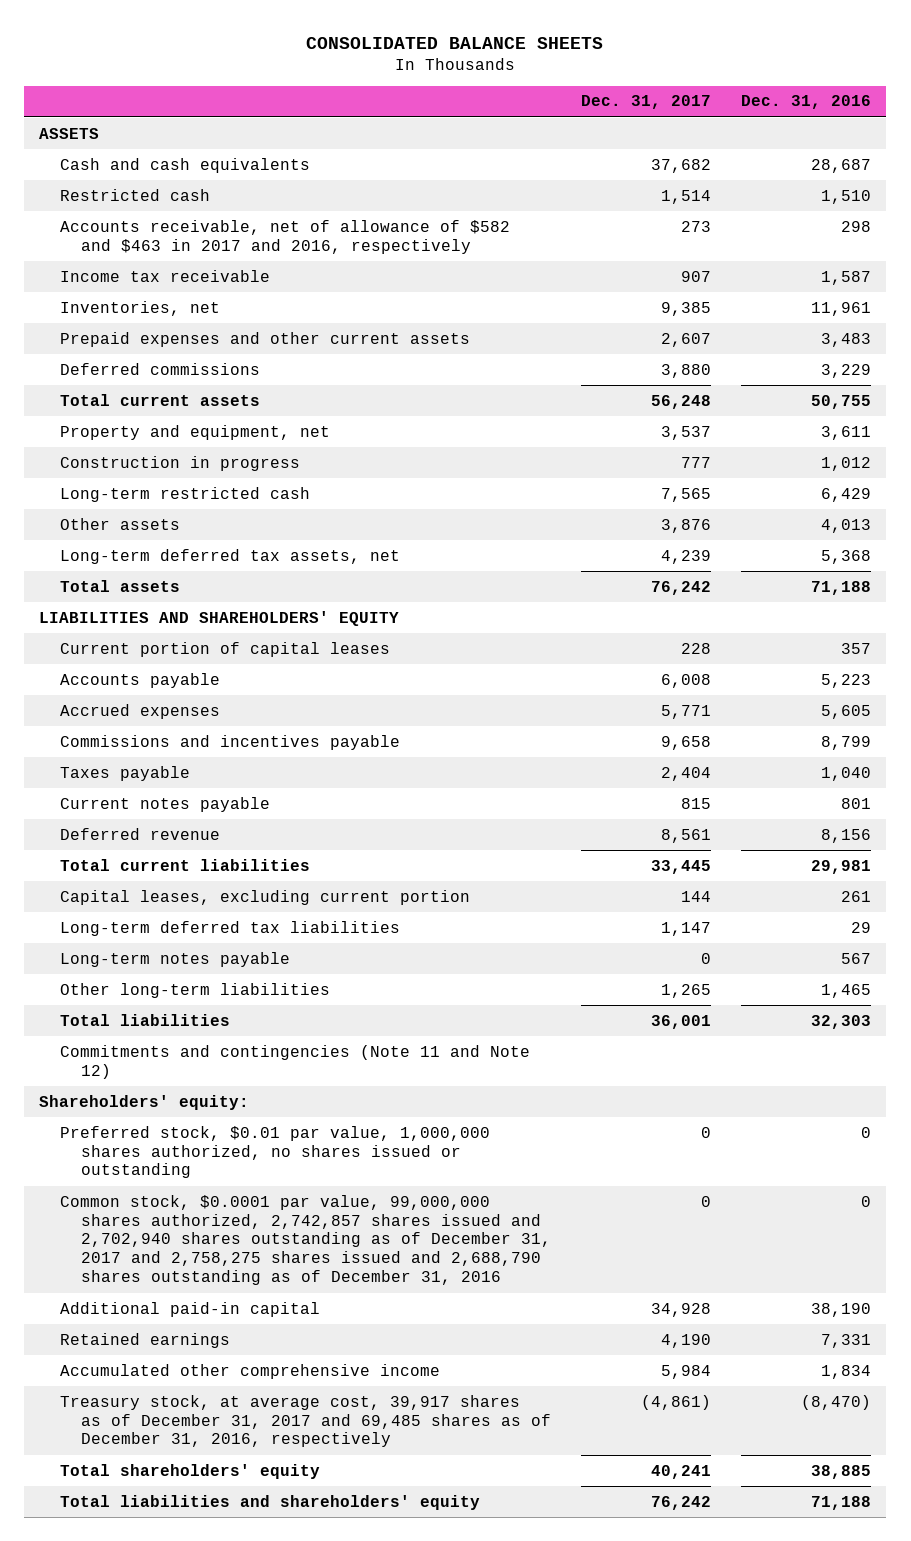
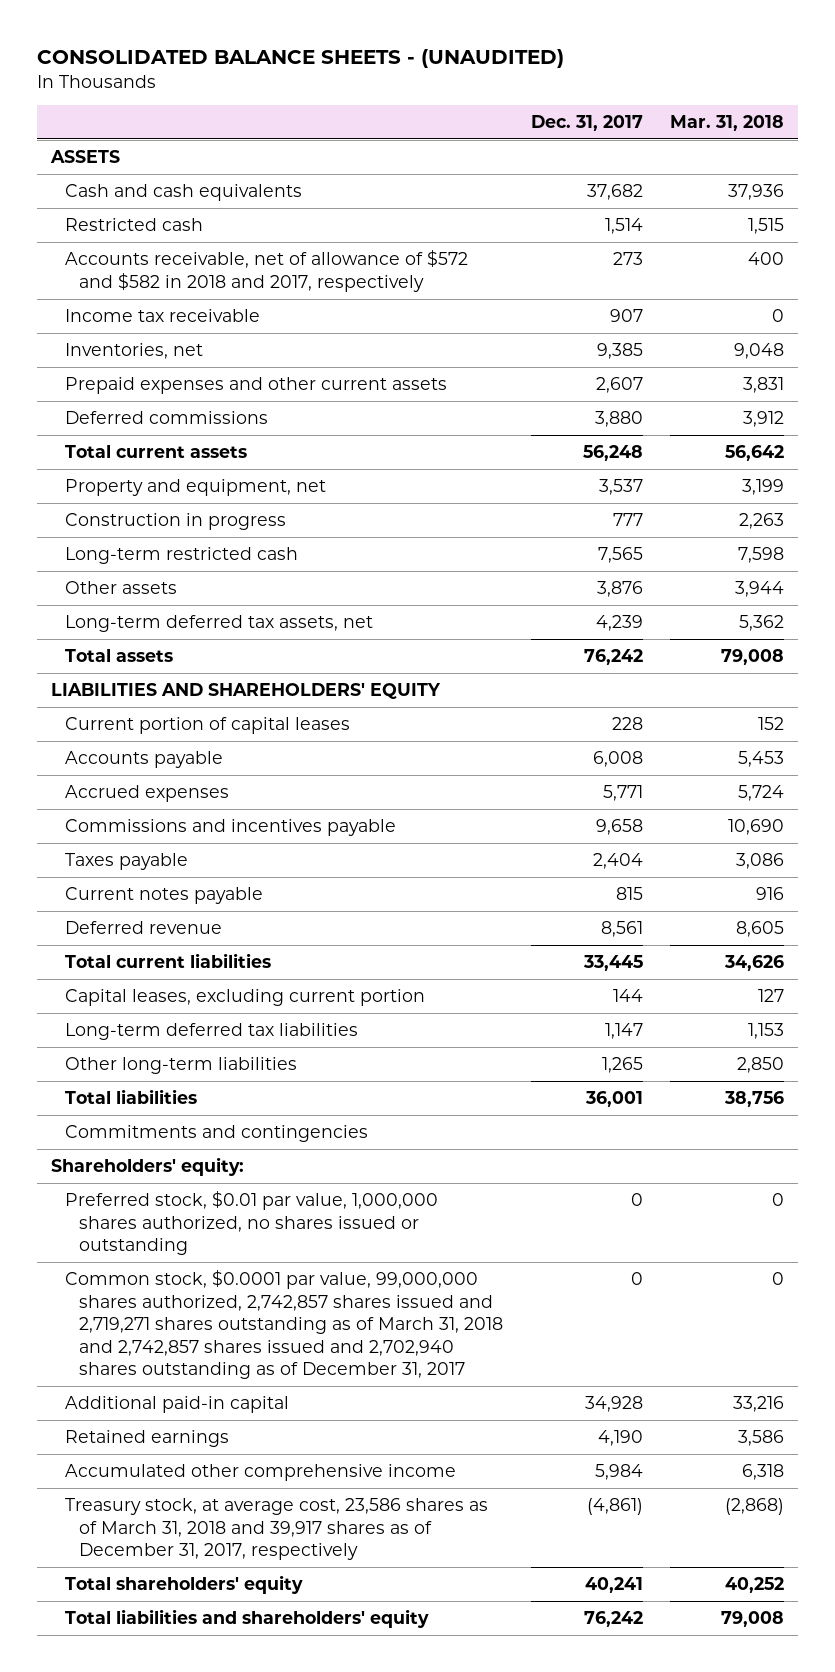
- CONSOLIDATED BALANCE SHEETS
+ CONSOLIDATED BALANCE SHEETS - (UNAUDITED)
- | Dec. 31, 2017 | Dec. 31, 2016
+ | Dec. 31, 2017 | Mar. 31, 2018
- Accounts receivable, net of allowance of $582 and $463 in 2017 and 2016, respectively | 273 | 298
+ Accounts receivable, net of allowance of $572 and $582 in 2018 and 2017, respectively | 273 | 400
- Long-term notes payable | 0 | 567
- Commitments and contingencies (Note 11 and Note 12)
+ Commitments and contingencies
- Common stock, $0.0001 par value, 99,000,000 shares authorized, 2,742,857 shares issued and 2,702,940 shares outstanding as of December 31, 2017 and 2,758,275 shares issued and 2,688,790 shares outstanding as of December 31, 2016 | 0 | 0
+ Common stock, $0.0001 par value, 99,000,000 shares authorized, 2,742,857 shares issued and 2,719,271 shares outstanding as of March 31, 2018 and 2,742,857 shares issued and 2,702,940 shares outstanding as of December 31, 2017 | 0 | 0
- Treasury stock, at average cost, 39,917 shares as of December 31, 2017 and 69,485 shares as of December 31, 2016, respectively | (4,861) | (8,470)
+ Treasury stock, at average cost, 23,586 shares as of March 31, 2018 and 39,917 shares as of December 31, 2017, respectively | (4,861) | (2,868)

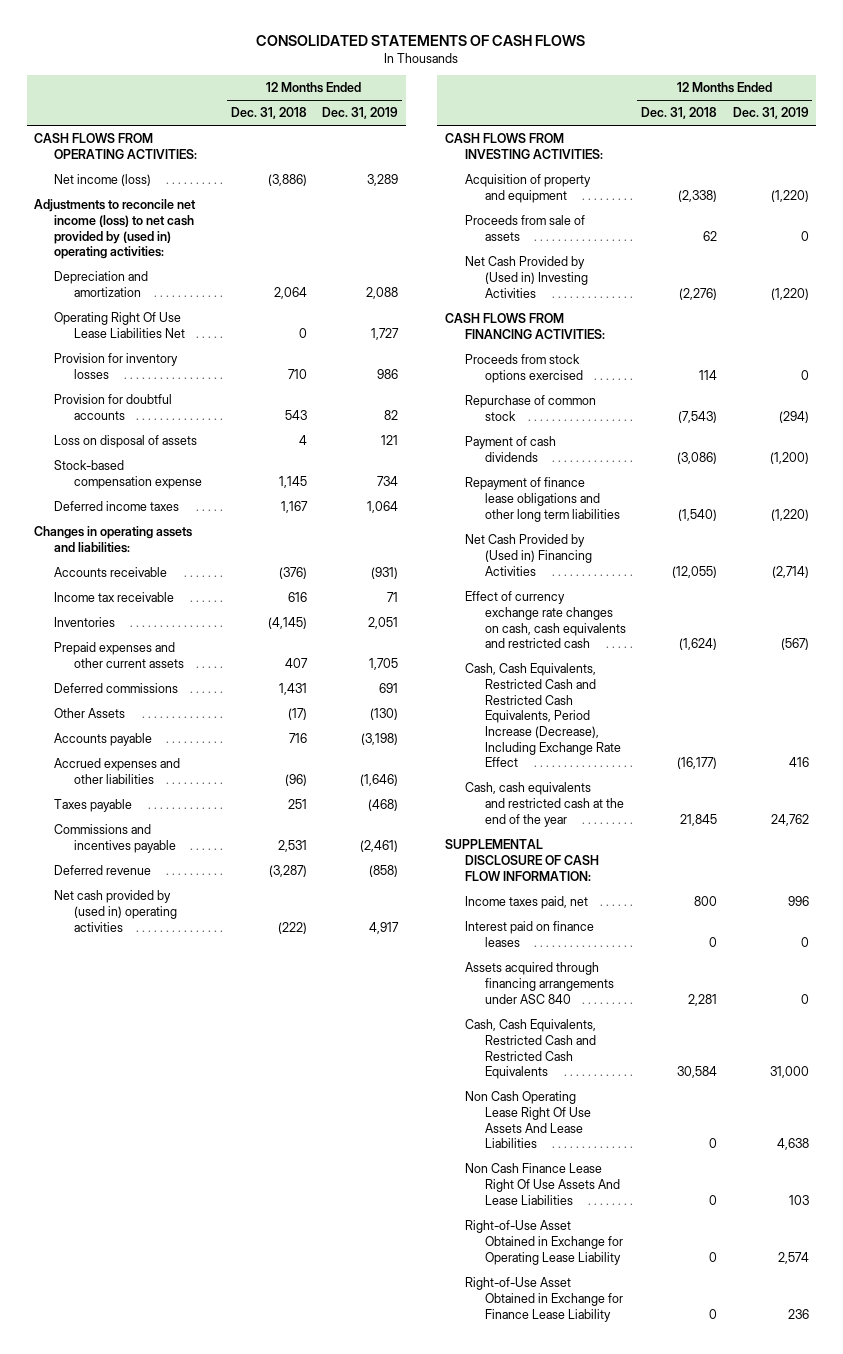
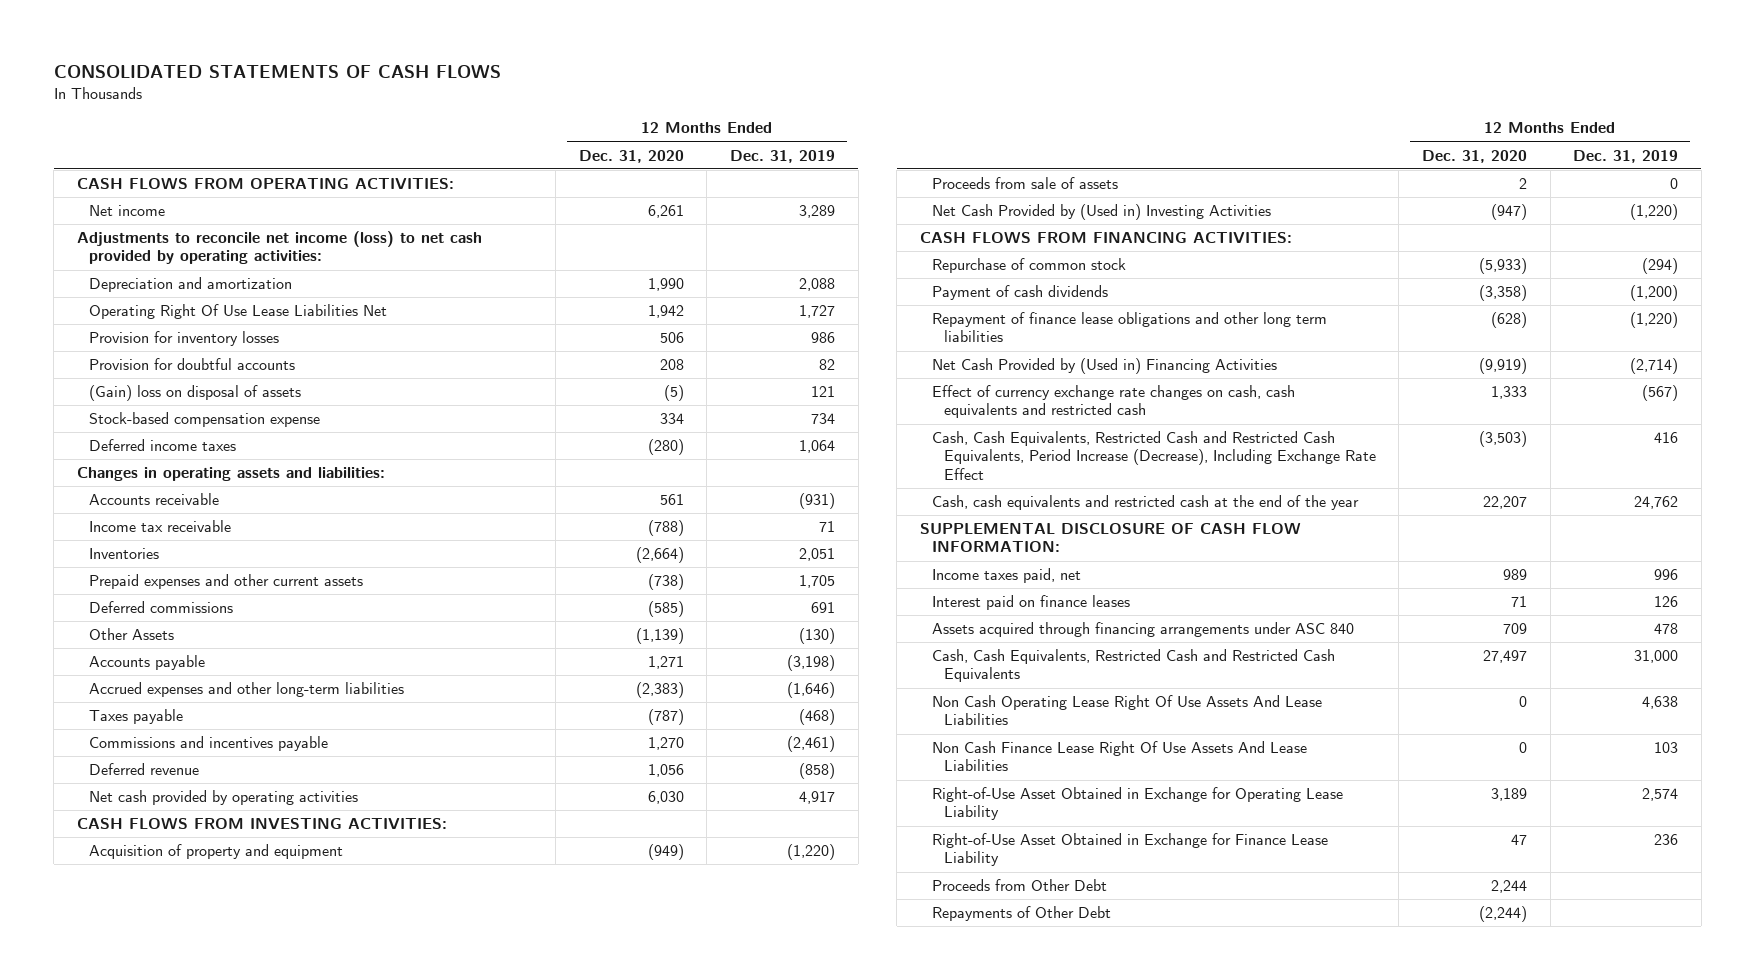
- | 12 Months Ended Dec. 31, 2018 | 12 Months Ended Dec. 31, 2019
+ | 12 Months Ended Dec. 31, 2020 | 12 Months Ended Dec. 31, 2019
- Net income (loss) | (3,886) | 3,289
- Adjustments to reconcile net income (loss) to net cash provided by (used in) operating activities:
+ Net income | 6,261 | 3,289
+ Adjustments to reconcile net income (loss) to net cash provided by operating activities:
- Loss on disposal of assets | 4 | 121
+ (Gain) loss on disposal of assets | (5) | 121
- Accrued expenses and other liabilities | (96) | (1,646)
+ Accrued expenses and other long-term liabilities | (2,383) | (1,646)
- Net cash provided by (used in) operating activities | (222) | 4,917
+ Net cash provided by operating activities | 6,030 | 4,917
- Proceeds from stock options exercised | 114 | 0
- Interest paid on finance leases | 0 | 0
- Assets acquired through financing arrangements under ASC 840 | 2,281 | 0
+ Interest paid on finance leases | 71 | 126
+ Assets acquired through financing arrangements under ASC 840 | 709 | 478
+ Proceeds from Other Debt | 2,244 |
+ Repayments of Other Debt | (2,244) |

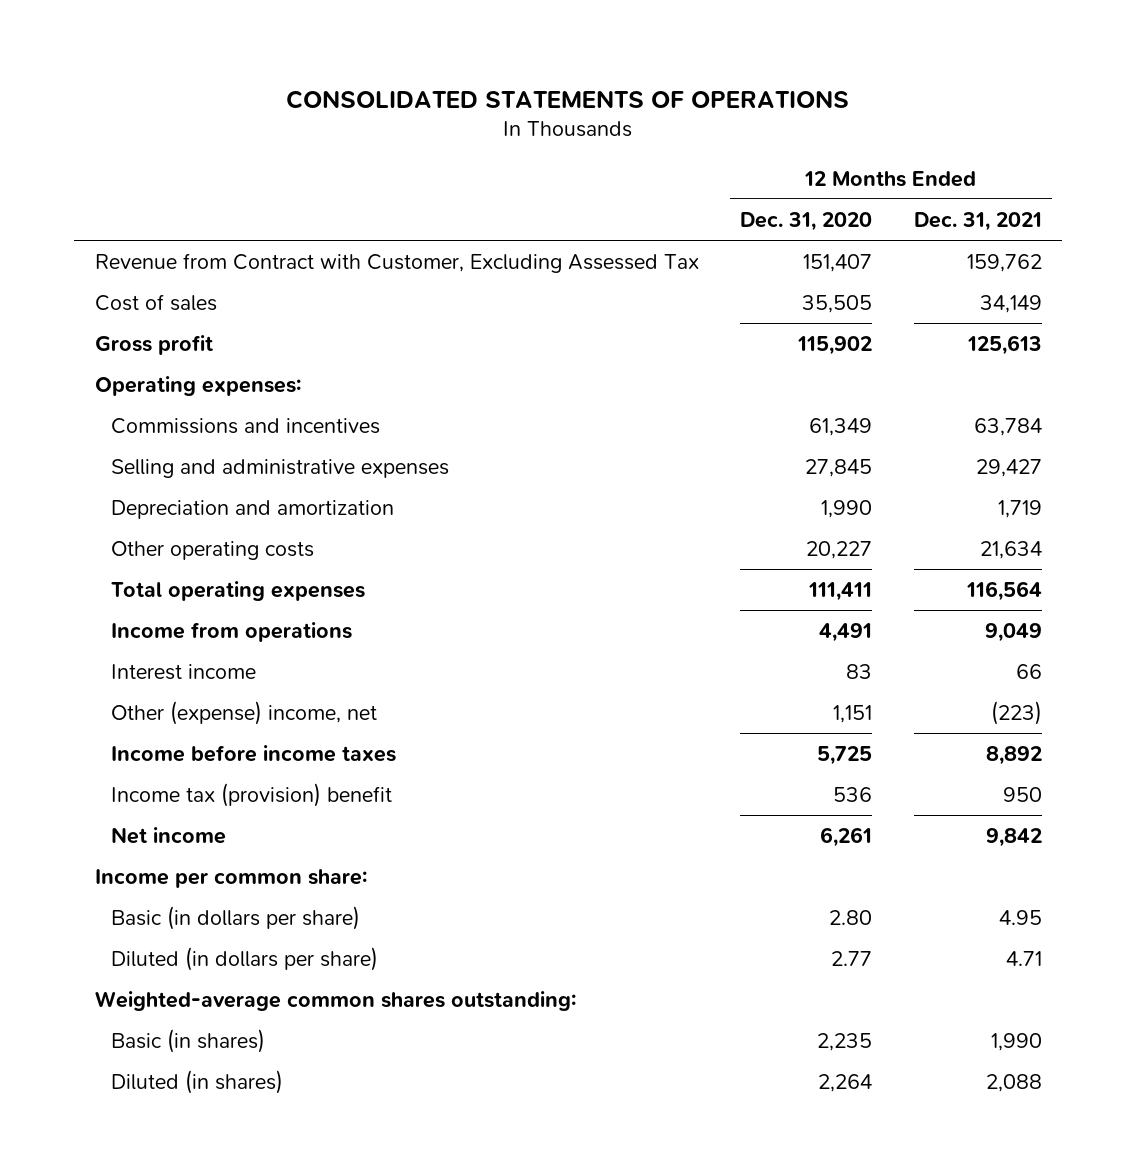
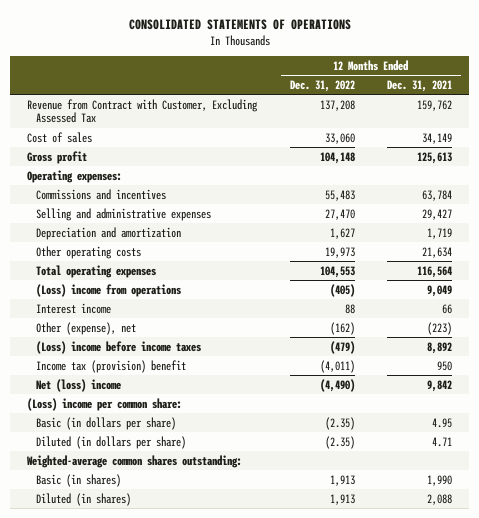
- | 12 Months Ended Dec. 31, 2020 | 12 Months Ended Dec. 31, 2021
+ | 12 Months Ended Dec. 31, 2022 | 12 Months Ended Dec. 31, 2021
- Income from operations | 4,491 | 9,049
+ (Loss) income from operations | (405) | 9,049
- Other (expense) income, net | 1,151 | (223)
- Income before income taxes | 5,725 | 8,892
+ Other (expense), net | (162) | (223)
+ (Loss) income before income taxes | (479) | 8,892
- Net income | 6,261 | 9,842
- Income per common share:
+ Net (loss) income | (4,490) | 9,842
+ (Loss) income per common share:

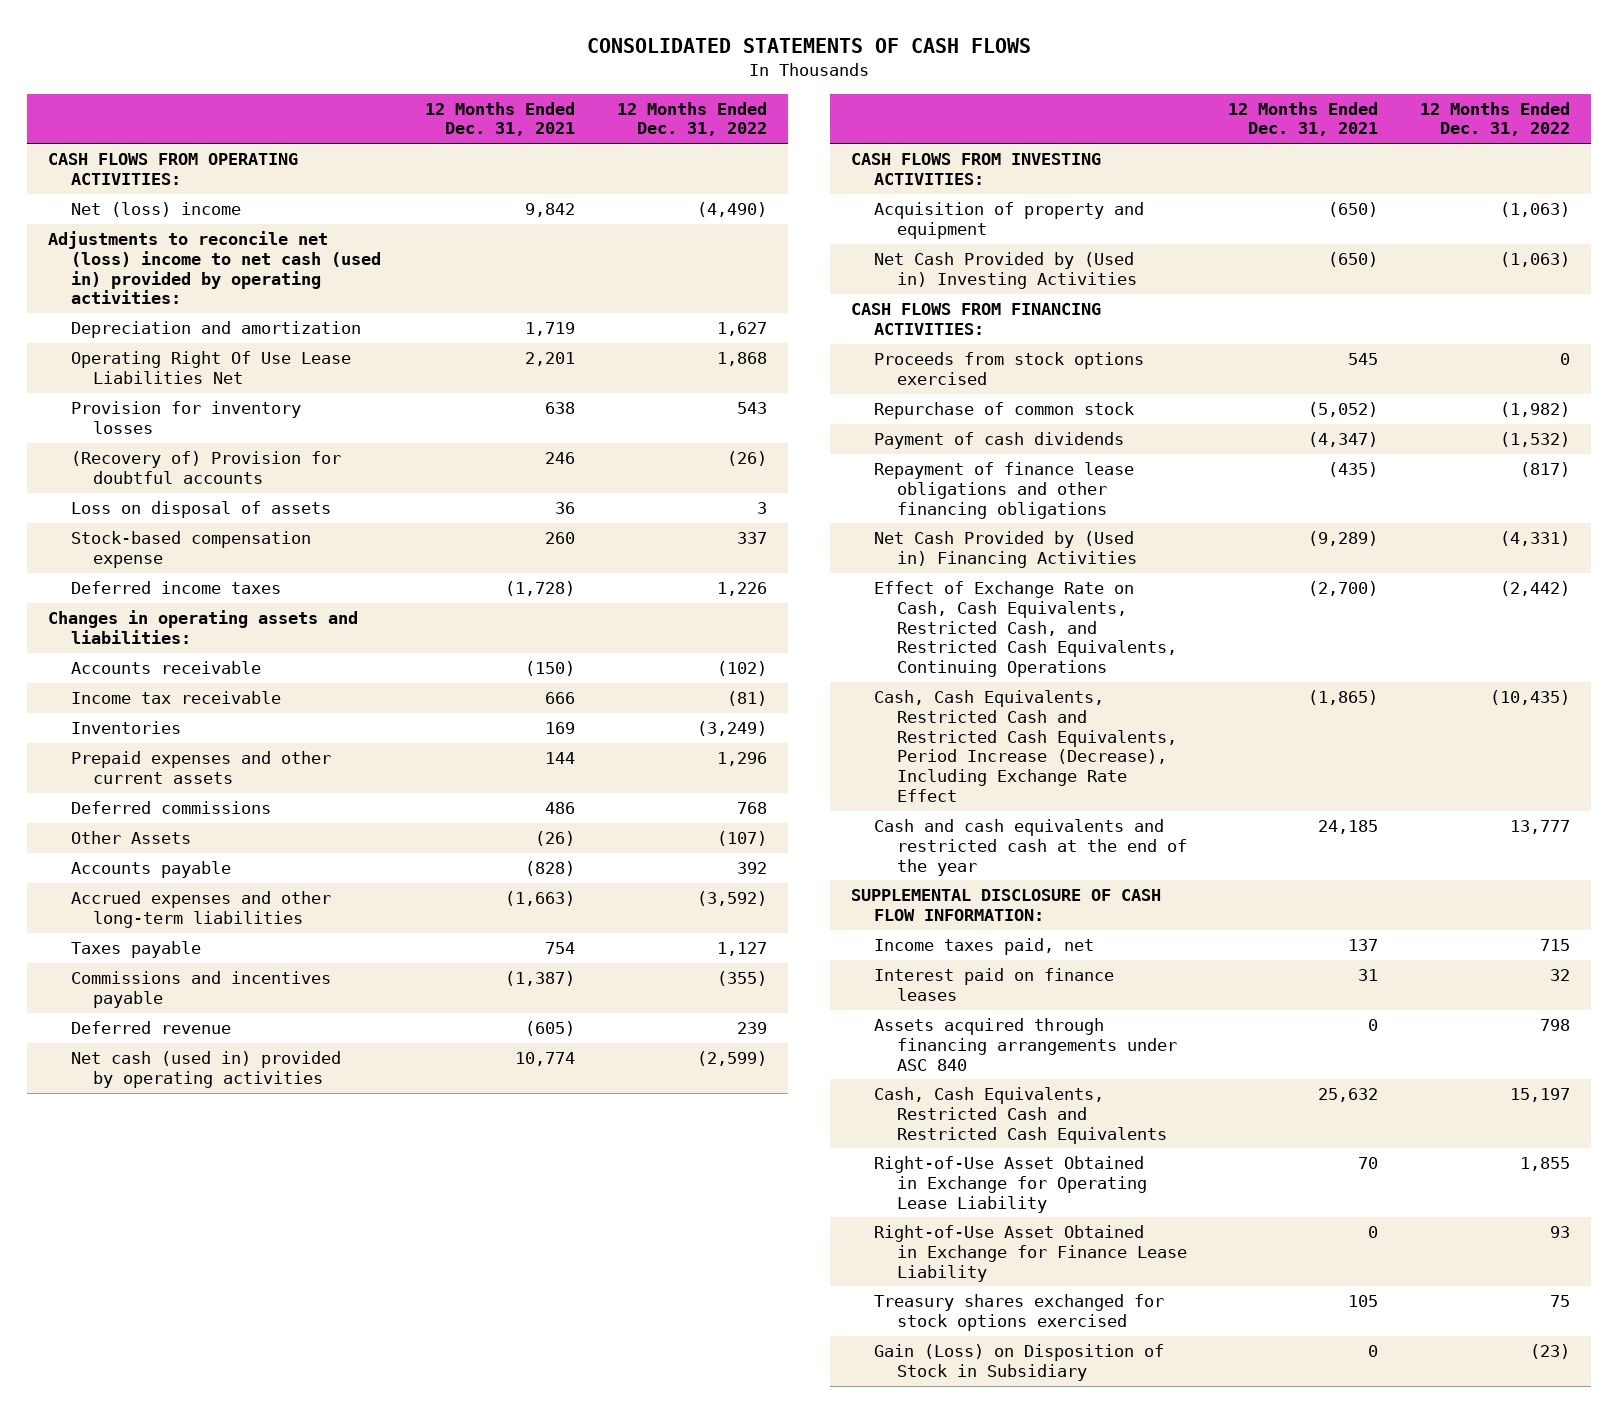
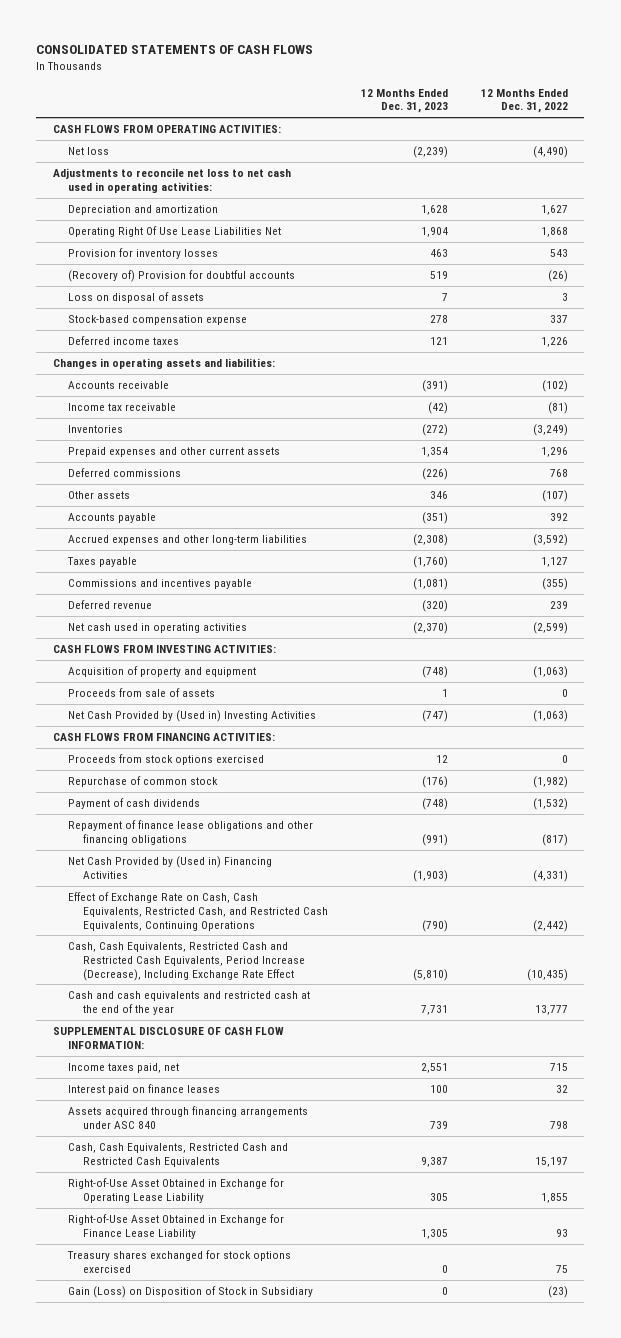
- | 12 Months Ended Dec. 31, 2021 | 12 Months Ended Dec. 31, 2022
+ | 12 Months Ended Dec. 31, 2023 | 12 Months Ended Dec. 31, 2022
- Net (loss) income | 9,842 | (4,490)
- Adjustments to reconcile net (loss) income to net cash (used in) provided by operating activities:
+ Net loss | (2,239) | (4,490)
+ Adjustments to reconcile net loss to net cash used in operating activities:
- Other Assets | (26) | (107)
+ Other assets | 346 | (107)
- Net cash (used in) provided by operating activities | 10,774 | (2,599)
+ Net cash used in operating activities | (2,370) | (2,599)
+ Proceeds from sale of assets | 1 | 0

